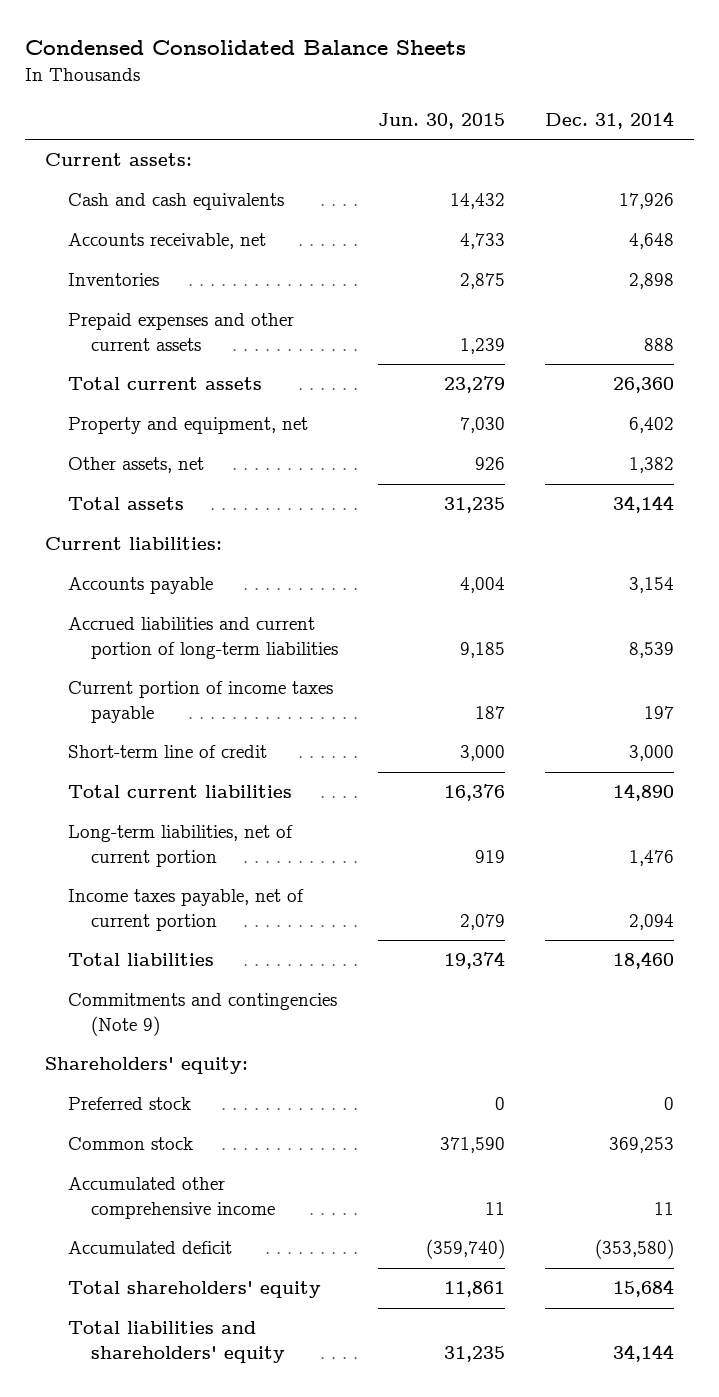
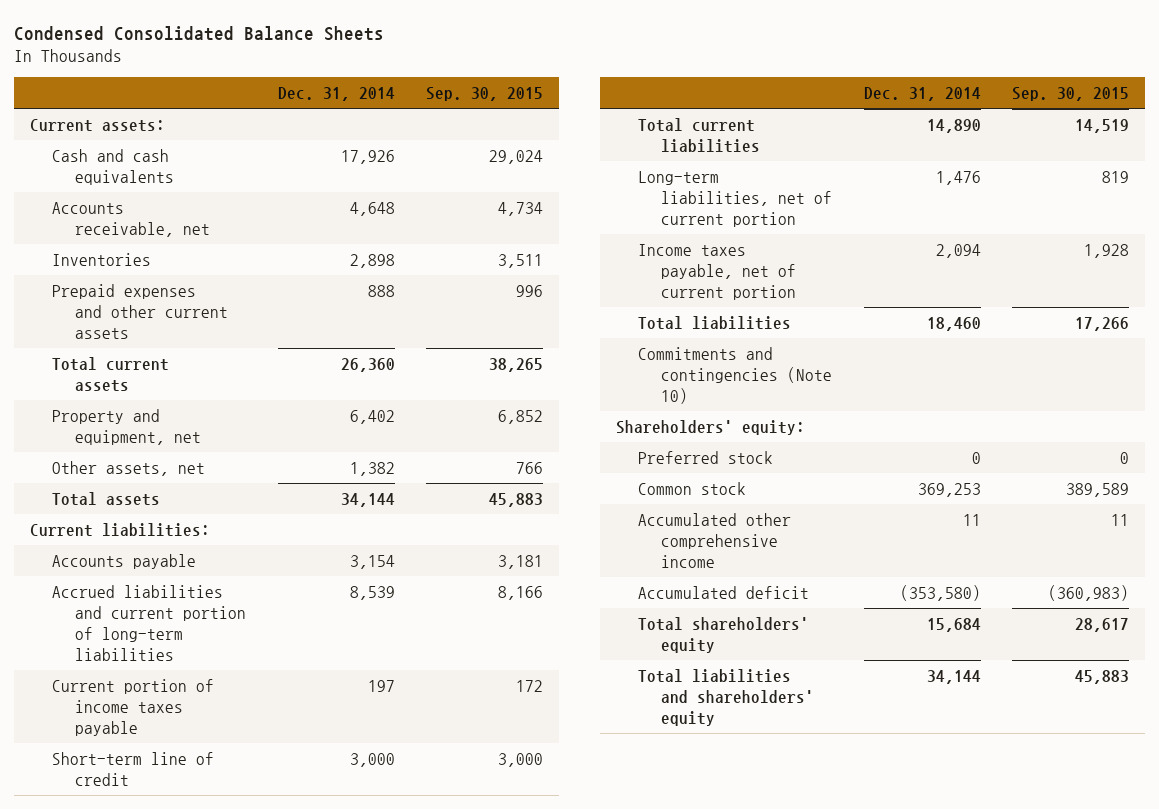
- | Jun. 30, 2015 | Dec. 31, 2014
+ | Dec. 31, 2014 | Sep. 30, 2015
- Commitments and contingencies (Note 9)
+ Commitments and contingencies (Note 10)

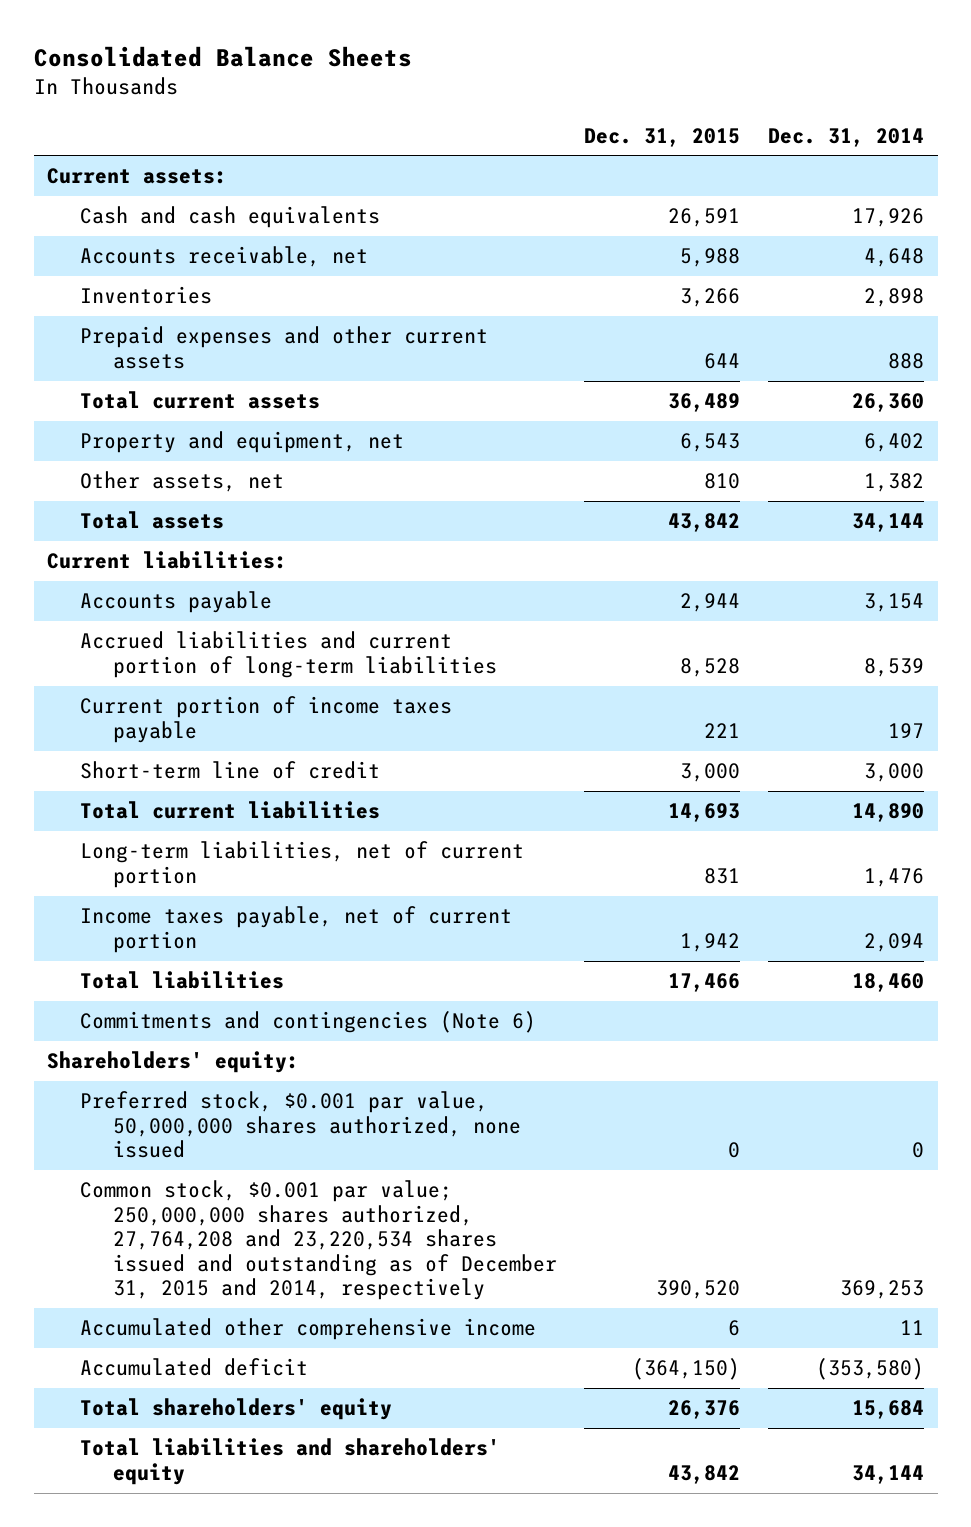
- Condensed Consolidated Balance Sheets
+ Consolidated Balance Sheets
- | Dec. 31, 2014 | Sep. 30, 2015
+ | Dec. 31, 2015 | Dec. 31, 2014
- Commitments and contingencies (Note 10)
+ Commitments and contingencies (Note 6)
- Preferred stock | 0 | 0
- Common stock | 369,253 | 389,589
+ Preferred stock, $0.001 par value, 50,000,000 shares authorized, none issued | 0 | 0
+ Common stock, $0.001 par value; 250,000,000 shares authorized, 27,764,208 and 23,220,534 shares issued and outstanding as of December 31, 2015 and 2014, respectively | 390,520 | 369,253

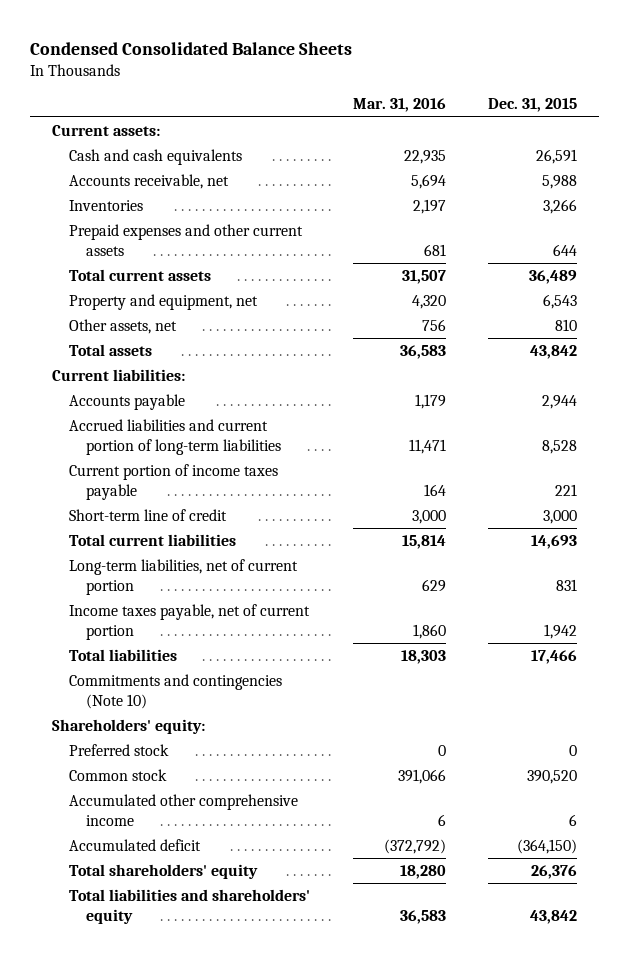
- Consolidated Balance Sheets
+ Condensed Consolidated Balance Sheets
- | Dec. 31, 2015 | Dec. 31, 2014
+ | Mar. 31, 2016 | Dec. 31, 2015
- Commitments and contingencies (Note 6)
+ Commitments and contingencies (Note 10)
- Preferred stock, $0.001 par value, 50,000,000 shares authorized, none issued | 0 | 0
- Common stock, $0.001 par value; 250,000,000 shares authorized, 27,764,208 and 23,220,534 shares issued and outstanding as of December 31, 2015 and 2014, respectively | 390,520 | 369,253
+ Preferred stock | 0 | 0
+ Common stock | 391,066 | 390,520

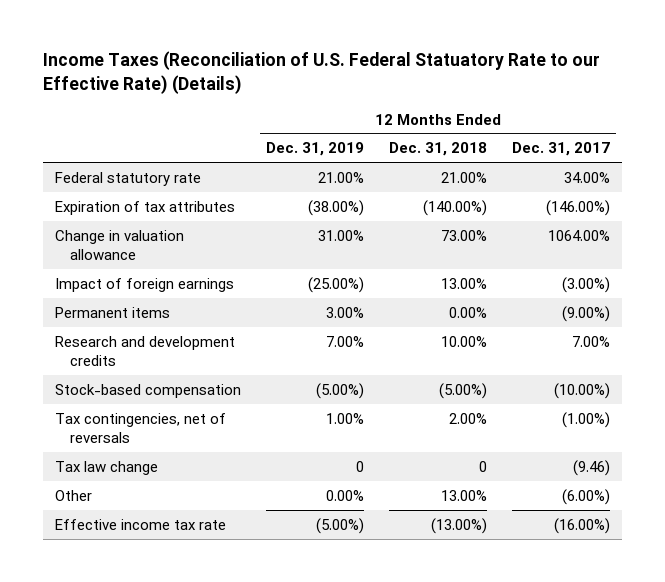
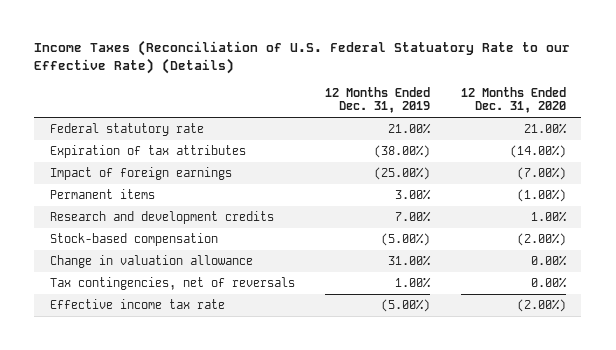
- | 12 Months Ended Dec. 31, 2019 | 12 Months Ended Dec. 31, 2018 | 12 Months Ended Dec. 31, 2017
+ | 12 Months Ended Dec. 31, 2019 | 12 Months Ended Dec. 31, 2020
moved down: Change in valuation allowance | 31.00% | 0.00%
- Tax law change | 0 | 0 | (9.46)
- Other | 0.00% | 13.00% | (6.00%)

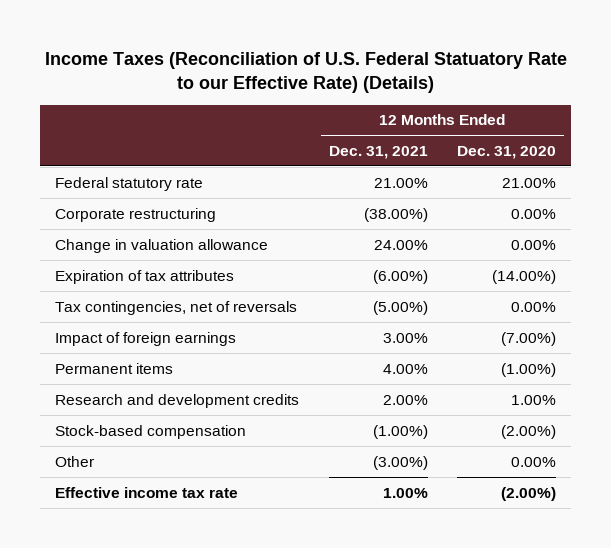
- | 12 Months Ended Dec. 31, 2019 | 12 Months Ended Dec. 31, 2020
+ | 12 Months Ended Dec. 31, 2021 | 12 Months Ended Dec. 31, 2020
+ Corporate restructuring | (38.00%) | 0.00%
moved up: Change in valuation allowance | 24.00% | 0.00%
moved up: Tax contingencies, net of reversals | (5.00%) | 0.00%
+ Other | (3.00%) | 0.00%

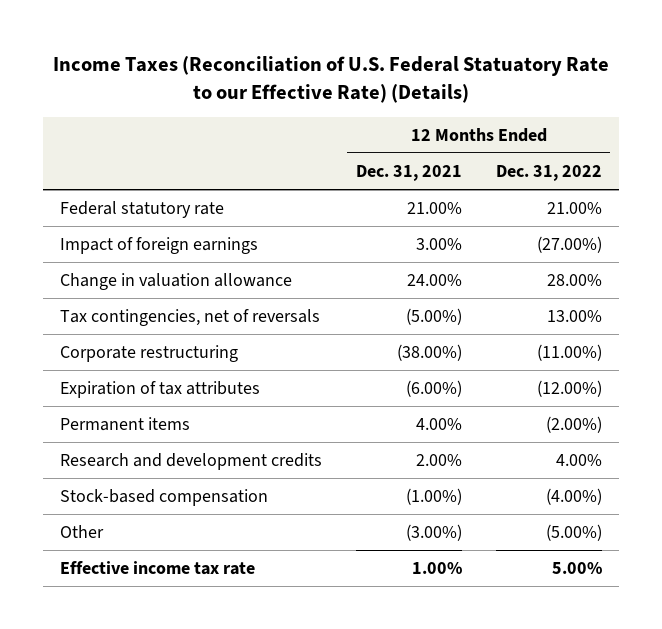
- | 12 Months Ended Dec. 31, 2021 | 12 Months Ended Dec. 31, 2020
+ | 12 Months Ended Dec. 31, 2021 | 12 Months Ended Dec. 31, 2022
moved up: Impact of foreign earnings | 3.00% | (27.00%)
moved down: Corporate restructuring | (38.00%) | (11.00%)
moved down: Expiration of tax attributes | (6.00%) | (12.00%)

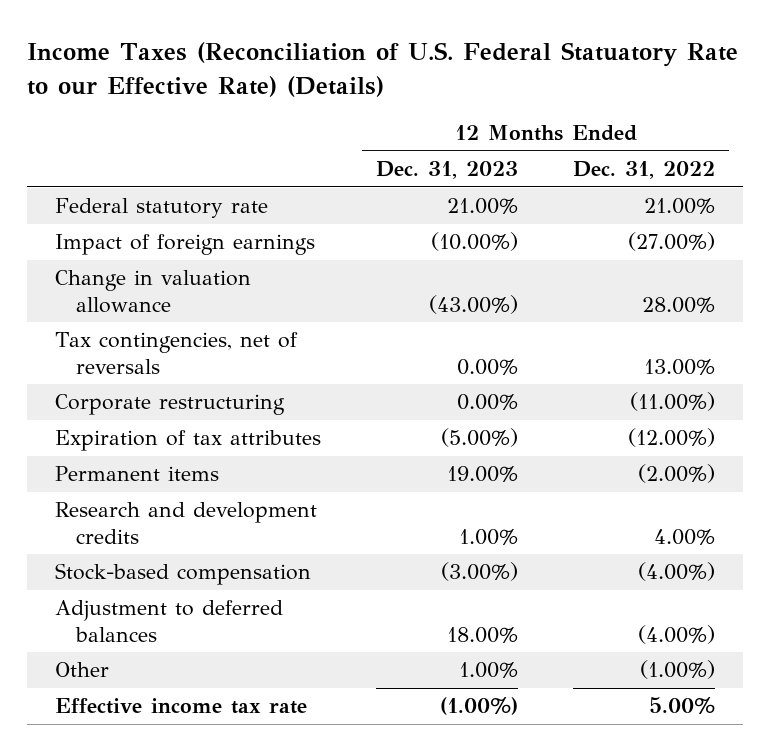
- | 12 Months Ended Dec. 31, 2021 | 12 Months Ended Dec. 31, 2022
+ | 12 Months Ended Dec. 31, 2023 | 12 Months Ended Dec. 31, 2022
- Other | (3.00%) | (5.00%)
+ Adjustment to deferred balances | 18.00% | (4.00%)
+ Other | 1.00% | (1.00%)

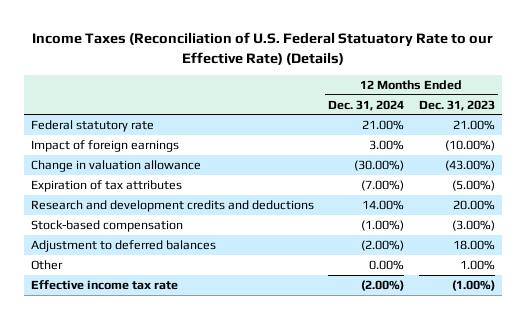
- | 12 Months Ended Dec. 31, 2023 | 12 Months Ended Dec. 31, 2022
+ | 12 Months Ended Dec. 31, 2024 | 12 Months Ended Dec. 31, 2023
- Tax contingencies, net of reversals | 0.00% | 13.00%
- Corporate restructuring | 0.00% | (11.00%)
- Permanent items | 19.00% | (2.00%)
- Research and development credits | 1.00% | 4.00%
+ Research and development credits and deductions | 14.00% | 20.00%

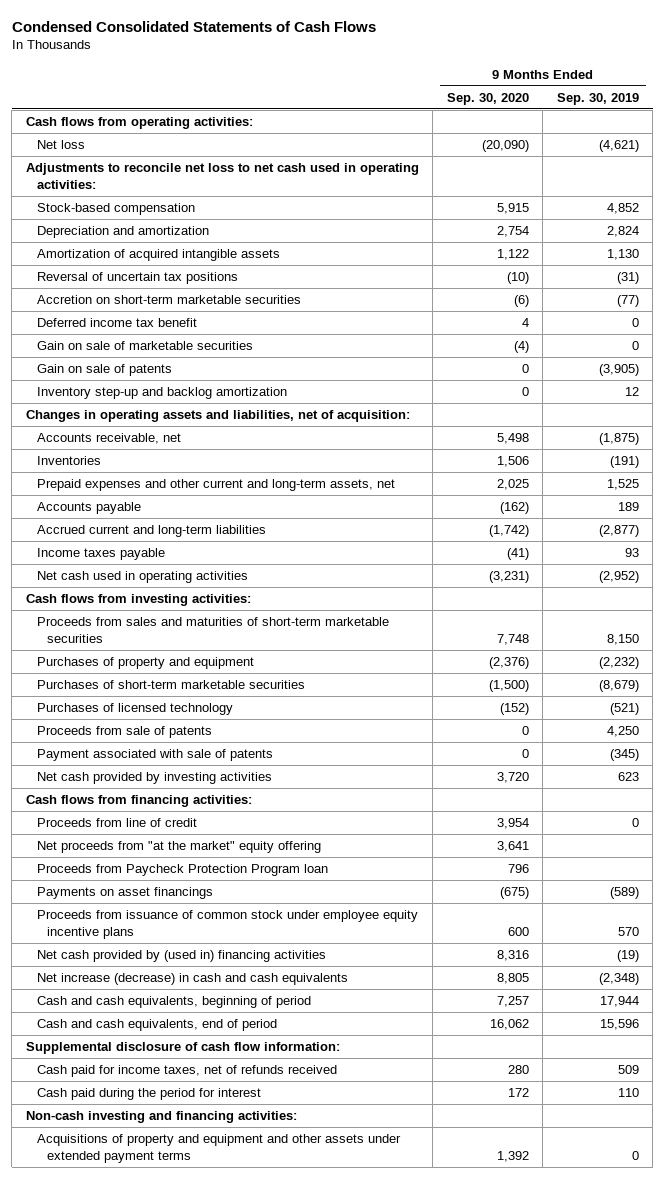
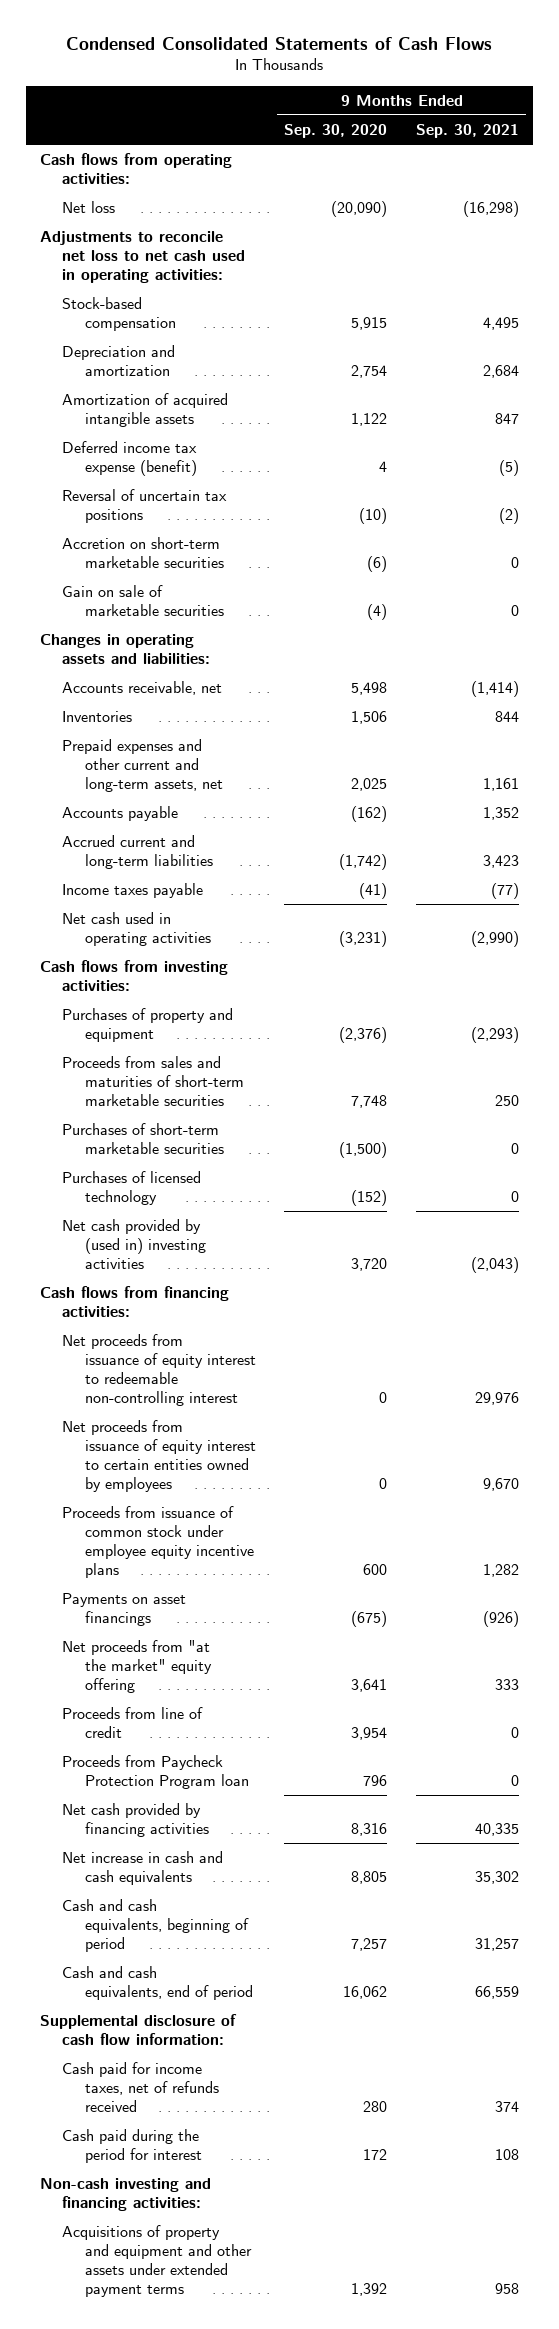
- | 9 Months Ended Sep. 30, 2020 | 9 Months Ended Sep. 30, 2019
+ | 9 Months Ended Sep. 30, 2020 | 9 Months Ended Sep. 30, 2021
+ Deferred income tax expense (benefit) | 4 | (5)
- Deferred income tax benefit | 4 | 0
- Gain on sale of patents | 0 | (3,905)
- Inventory step-up and backlog amortization | 0 | 12
- Changes in operating assets and liabilities, net of acquisition:
+ Changes in operating assets and liabilities:
moved down: Proceeds from sales and maturities of short-term marketable securities | 7,748 | 250
- Proceeds from sale of patents | 0 | 4,250
- Payment associated with sale of patents | 0 | (345)
- Net cash provided by investing activities | 3,720 | 623
+ Net cash provided by (used in) investing activities | 3,720 | (2,043)
+ Net proceeds from issuance of equity interest to redeemable non-controlling interest | 0 | 29,976
+ Net proceeds from issuance of equity interest to certain entities owned by employees | 0 | 9,670
moved up: Proceeds from issuance of common stock under employee equity incentive plans | 600 | 1,282
moved up: Payments on asset financings | (675) | (926)
moved down: Proceeds from line of credit | 3,954 | 0
- Net cash provided by (used in) financing activities | 8,316 | (19)
- Net increase (decrease) in cash and cash equivalents | 8,805 | (2,348)
+ Net cash provided by financing activities | 8,316 | 40,335
+ Net increase in cash and cash equivalents | 8,805 | 35,302

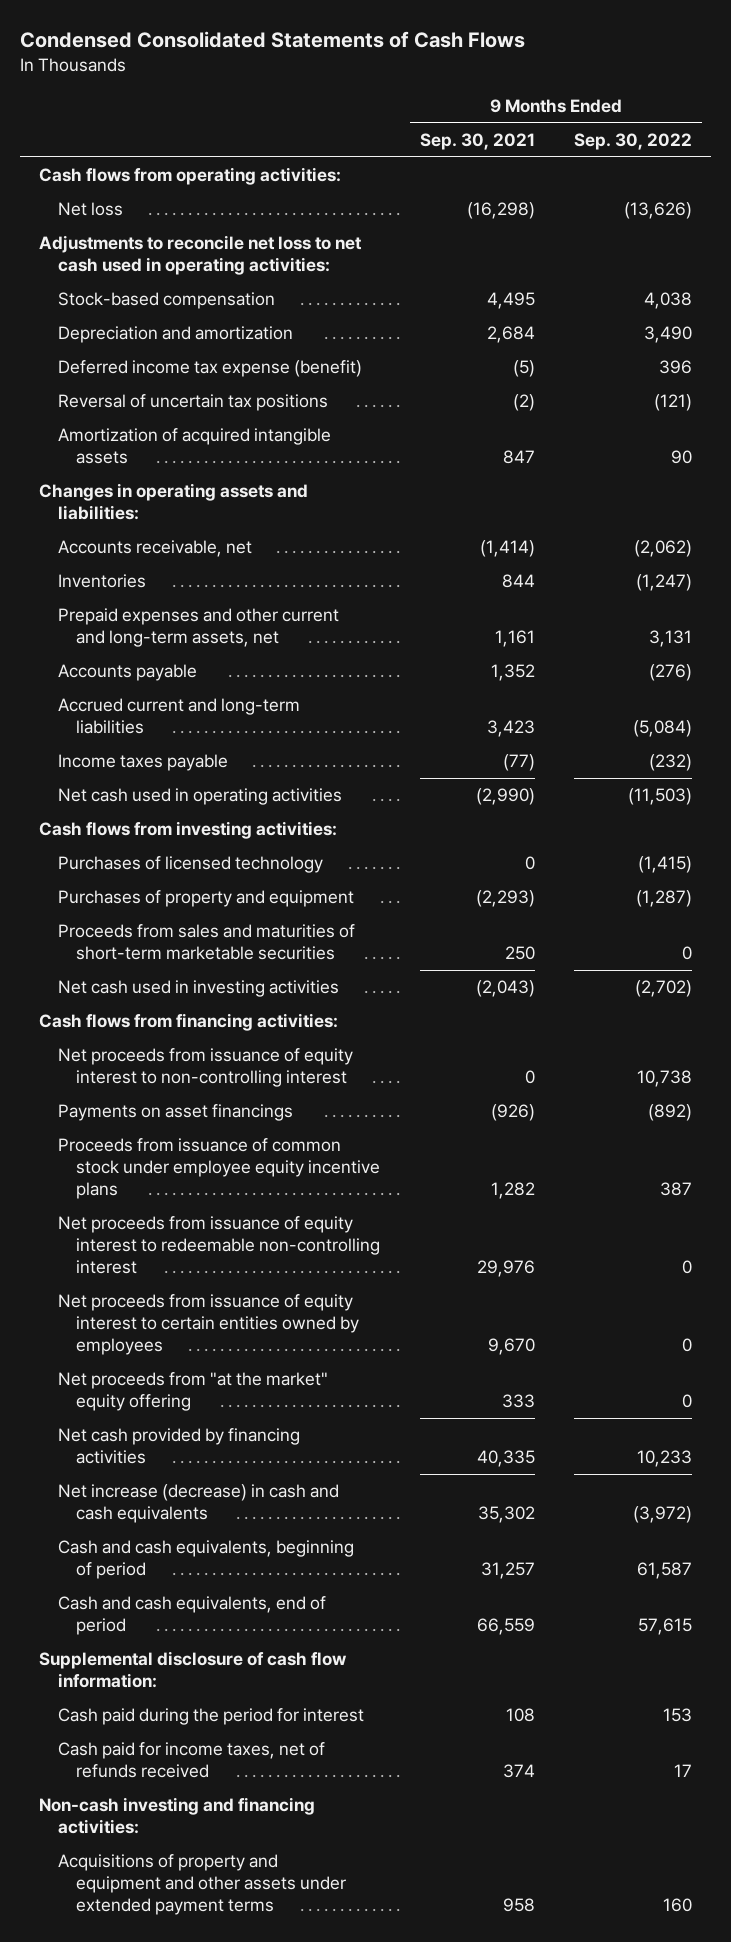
- | 9 Months Ended Sep. 30, 2020 | 9 Months Ended Sep. 30, 2021
+ | 9 Months Ended Sep. 30, 2021 | 9 Months Ended Sep. 30, 2022
- Accretion on short-term marketable securities | (6) | 0
- Gain on sale of marketable securities | (4) | 0
moved down: Amortization of acquired intangible assets | 847 | 90
moved up: Purchases of licensed technology | 0 | (1,415)
- Purchases of short-term marketable securities | (1,500) | 0
- Net cash provided by (used in) investing activities | 3,720 | (2,043)
+ Net cash used in investing activities | (2,043) | (2,702)
+ Net proceeds from issuance of equity interest to non-controlling interest | 0 | 10,738
moved up: Payments on asset financings | (926) | (892)
moved up: Proceeds from issuance of common stock under employee equity incentive plans | 1,282 | 387
- Proceeds from line of credit | 3,954 | 0
- Proceeds from Paycheck Protection Program loan | 796 | 0
- Net increase in cash and cash equivalents | 8,805 | 35,302
+ Net increase (decrease) in cash and cash equivalents | 35,302 | (3,972)
moved down: Cash paid for income taxes, net of refunds received | 374 | 17

